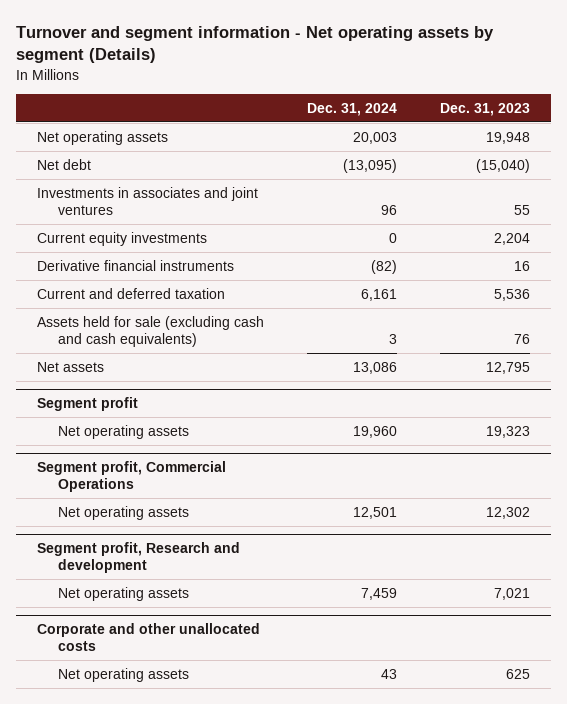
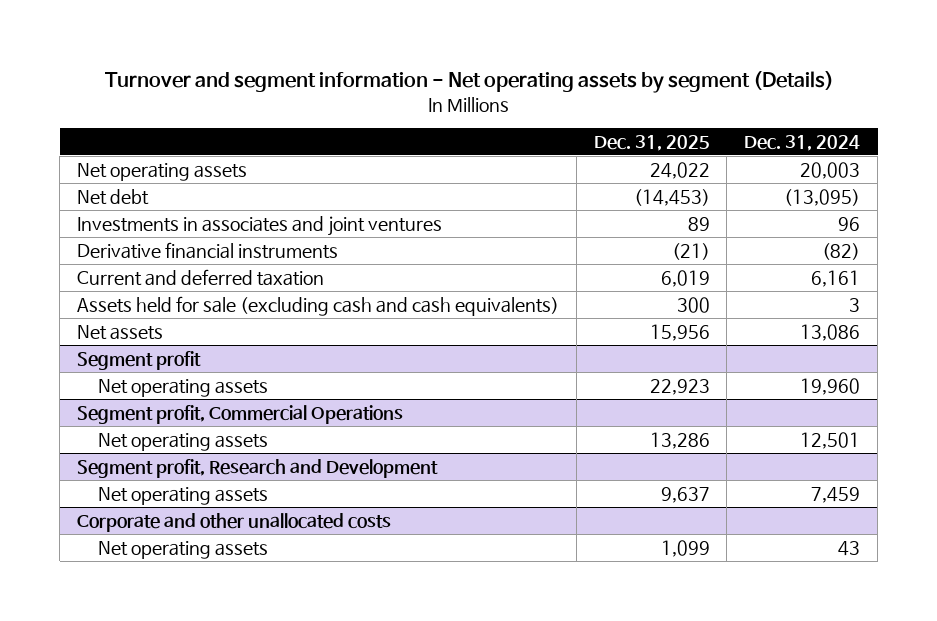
- | Dec. 31, 2024 | Dec. 31, 2023
+ | Dec. 31, 2025 | Dec. 31, 2024
- Current equity investments | 0 | 2,204
- Segment profit, Research and development
+ Segment profit, Research and Development

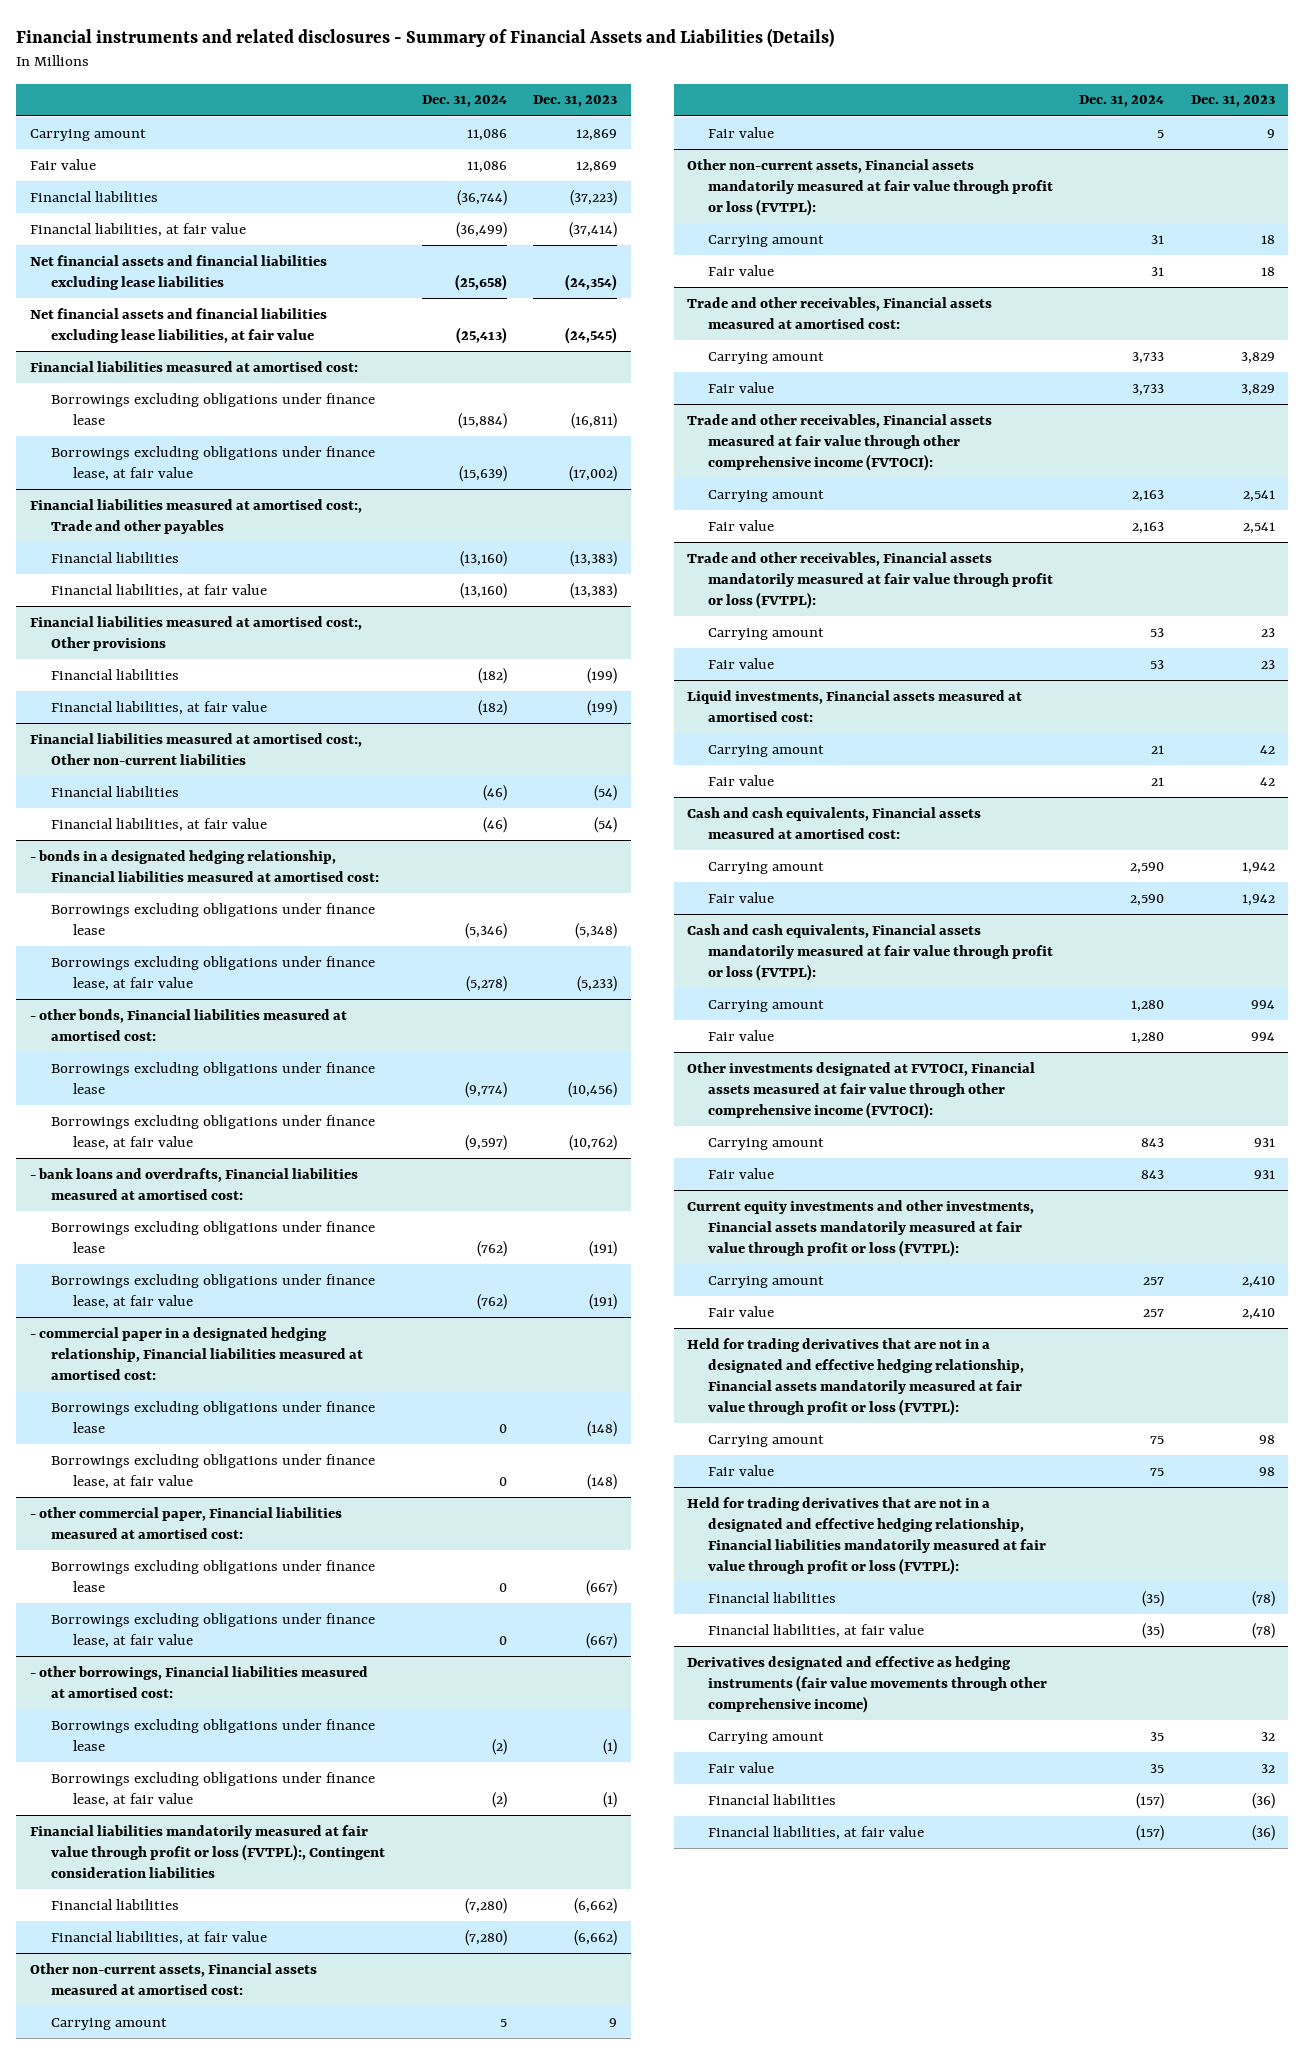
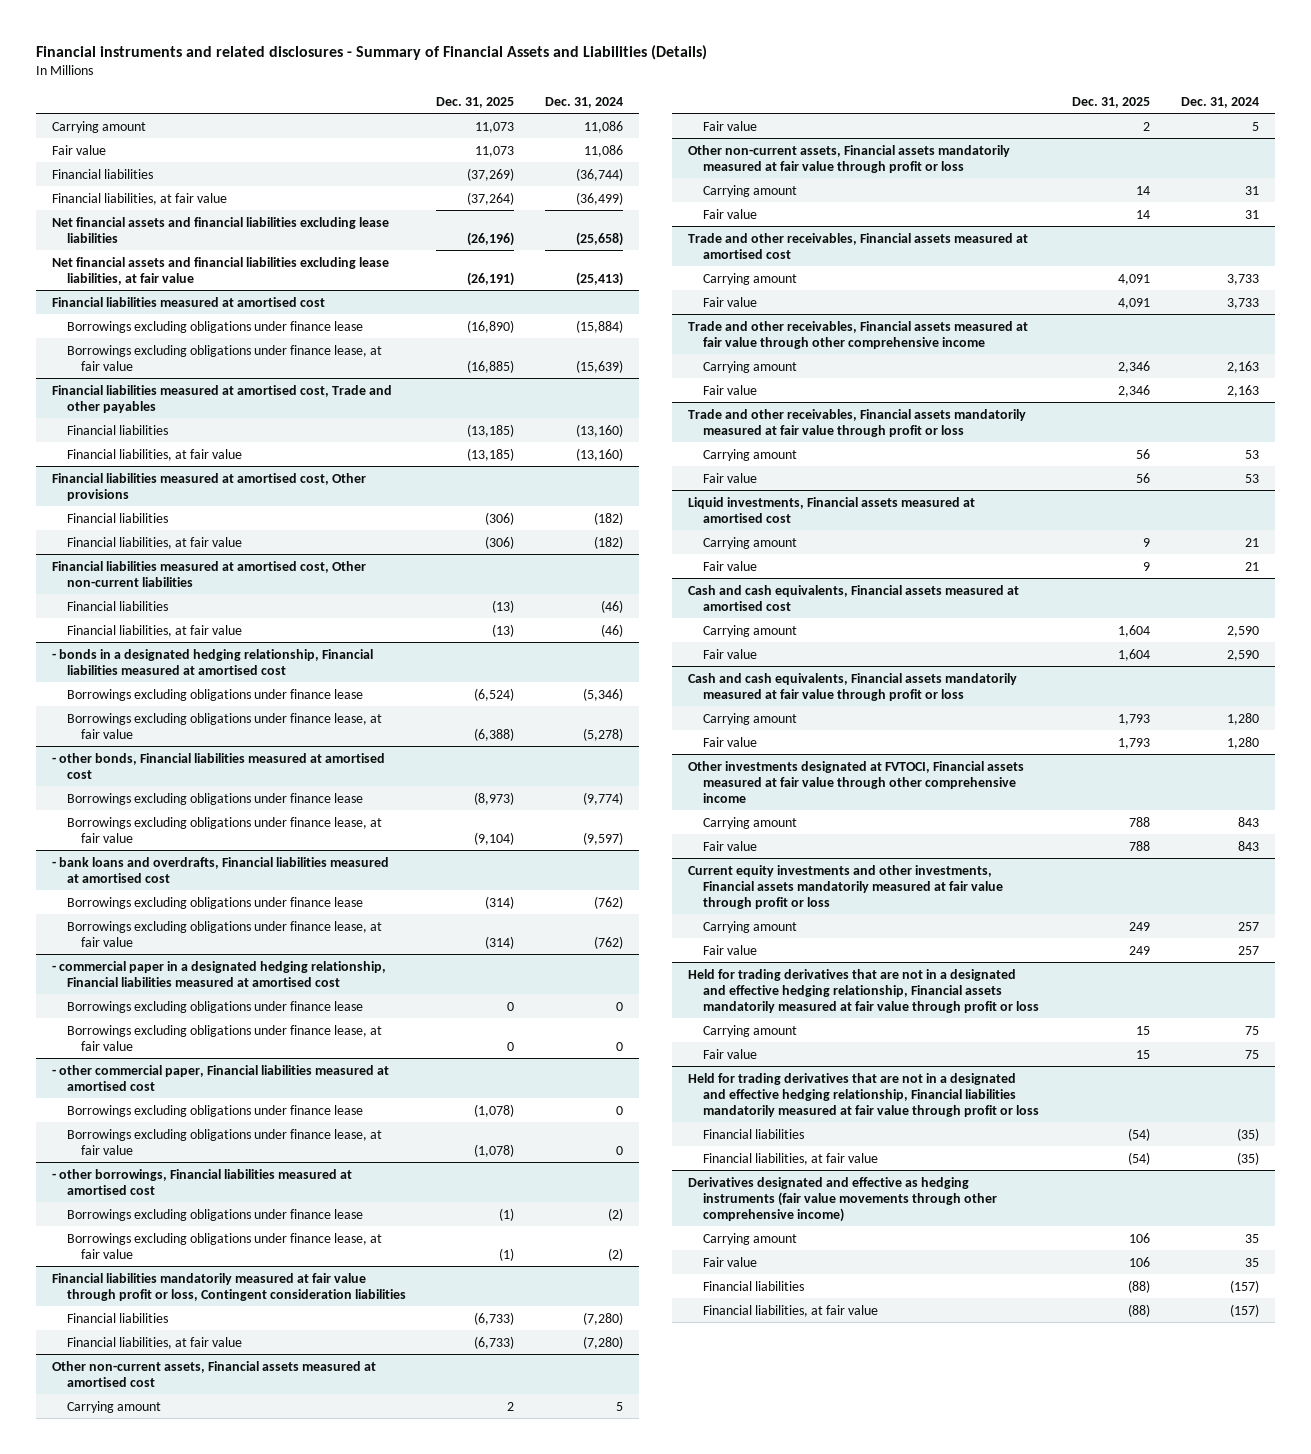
- | Dec. 31, 2024 | Dec. 31, 2023
+ | Dec. 31, 2025 | Dec. 31, 2024
- Financial liabilities measured at amortised cost:
+ Financial liabilities measured at amortised cost
- Financial liabilities measured at amortised cost:, Trade and other payables
+ Financial liabilities measured at amortised cost, Trade and other payables
- Financial liabilities measured at amortised cost:, Other provisions
+ Financial liabilities measured at amortised cost, Other provisions
- Financial liabilities measured at amortised cost:, Other non-current liabilities
+ Financial liabilities measured at amortised cost, Other non-current liabilities
- - bonds in a designated hedging relationship, Financial liabilities measured at amortised cost:
+ - bonds in a designated hedging relationship, Financial liabilities measured at amortised cost
- - other bonds, Financial liabilities measured at amortised cost:
+ - other bonds, Financial liabilities measured at amortised cost
- - bank loans and overdrafts, Financial liabilities measured at amortised cost:
+ - bank loans and overdrafts, Financial liabilities measured at amortised cost
- - commercial paper in a designated hedging relationship, Financial liabilities measured at amortised cost:
+ - commercial paper in a designated hedging relationship, Financial liabilities measured at amortised cost
- - other commercial paper, Financial liabilities measured at amortised cost:
+ - other commercial paper, Financial liabilities measured at amortised cost
- - other borrowings, Financial liabilities measured at amortised cost:
+ - other borrowings, Financial liabilities measured at amortised cost
- Financial liabilities mandatorily measured at fair value through profit or loss (FVTPL):, Contingent consideration liabilities
+ Financial liabilities mandatorily measured at fair value through profit or loss, Contingent consideration liabilities
- Other non-current assets, Financial assets measured at amortised cost:
+ Other non-current assets, Financial assets measured at amortised cost
- Other non-current assets, Financial assets mandatorily measured at fair value through profit or loss (FVTPL):
+ Other non-current assets, Financial assets mandatorily measured at fair value through profit or loss
- Trade and other receivables, Financial assets measured at amortised cost:
+ Trade and other receivables, Financial assets measured at amortised cost
- Trade and other receivables, Financial assets measured at fair value through other comprehensive income (FVTOCI):
+ Trade and other receivables, Financial assets measured at fair value through other comprehensive income
- Trade and other receivables, Financial assets mandatorily measured at fair value through profit or loss (FVTPL):
+ Trade and other receivables, Financial assets mandatorily measured at fair value through profit or loss
- Liquid investments, Financial assets measured at amortised cost:
+ Liquid investments, Financial assets measured at amortised cost
- Cash and cash equivalents, Financial assets measured at amortised cost:
+ Cash and cash equivalents, Financial assets measured at amortised cost
- Cash and cash equivalents, Financial assets mandatorily measured at fair value through profit or loss (FVTPL):
+ Cash and cash equivalents, Financial assets mandatorily measured at fair value through profit or loss
- Other investments designated at FVTOCI, Financial assets measured at fair value through other comprehensive income (FVTOCI):
+ Other investments designated at FVTOCI, Financial assets measured at fair value through other comprehensive income
- Current equity investments and other investments, Financial assets mandatorily measured at fair value through profit or loss (FVTPL):
+ Current equity investments and other investments, Financial assets mandatorily measured at fair value through profit or loss
- Held for trading derivatives that are not in a designated and effective hedging relationship, Financial assets mandatorily measured at fair value through profit or loss (FVTPL):
+ Held for trading derivatives that are not in a designated and effective hedging relationship, Financial assets mandatorily measured at fair value through profit or loss
- Held for trading derivatives that are not in a designated and effective hedging relationship, Financial liabilities mandatorily measured at fair value through profit or loss (FVTPL):
+ Held for trading derivatives that are not in a designated and effective hedging relationship, Financial liabilities mandatorily measured at fair value through profit or loss

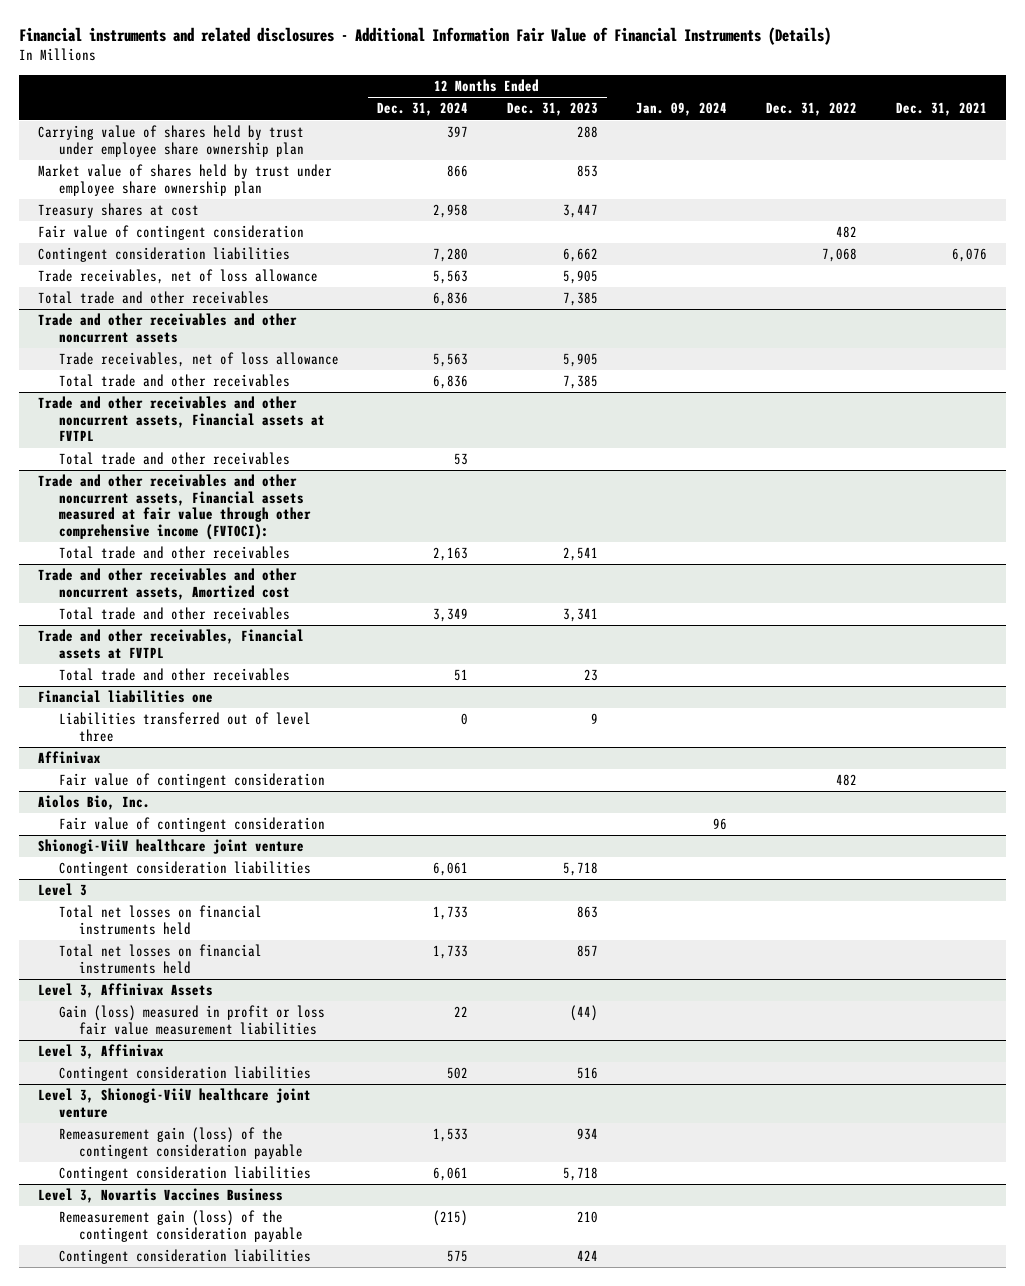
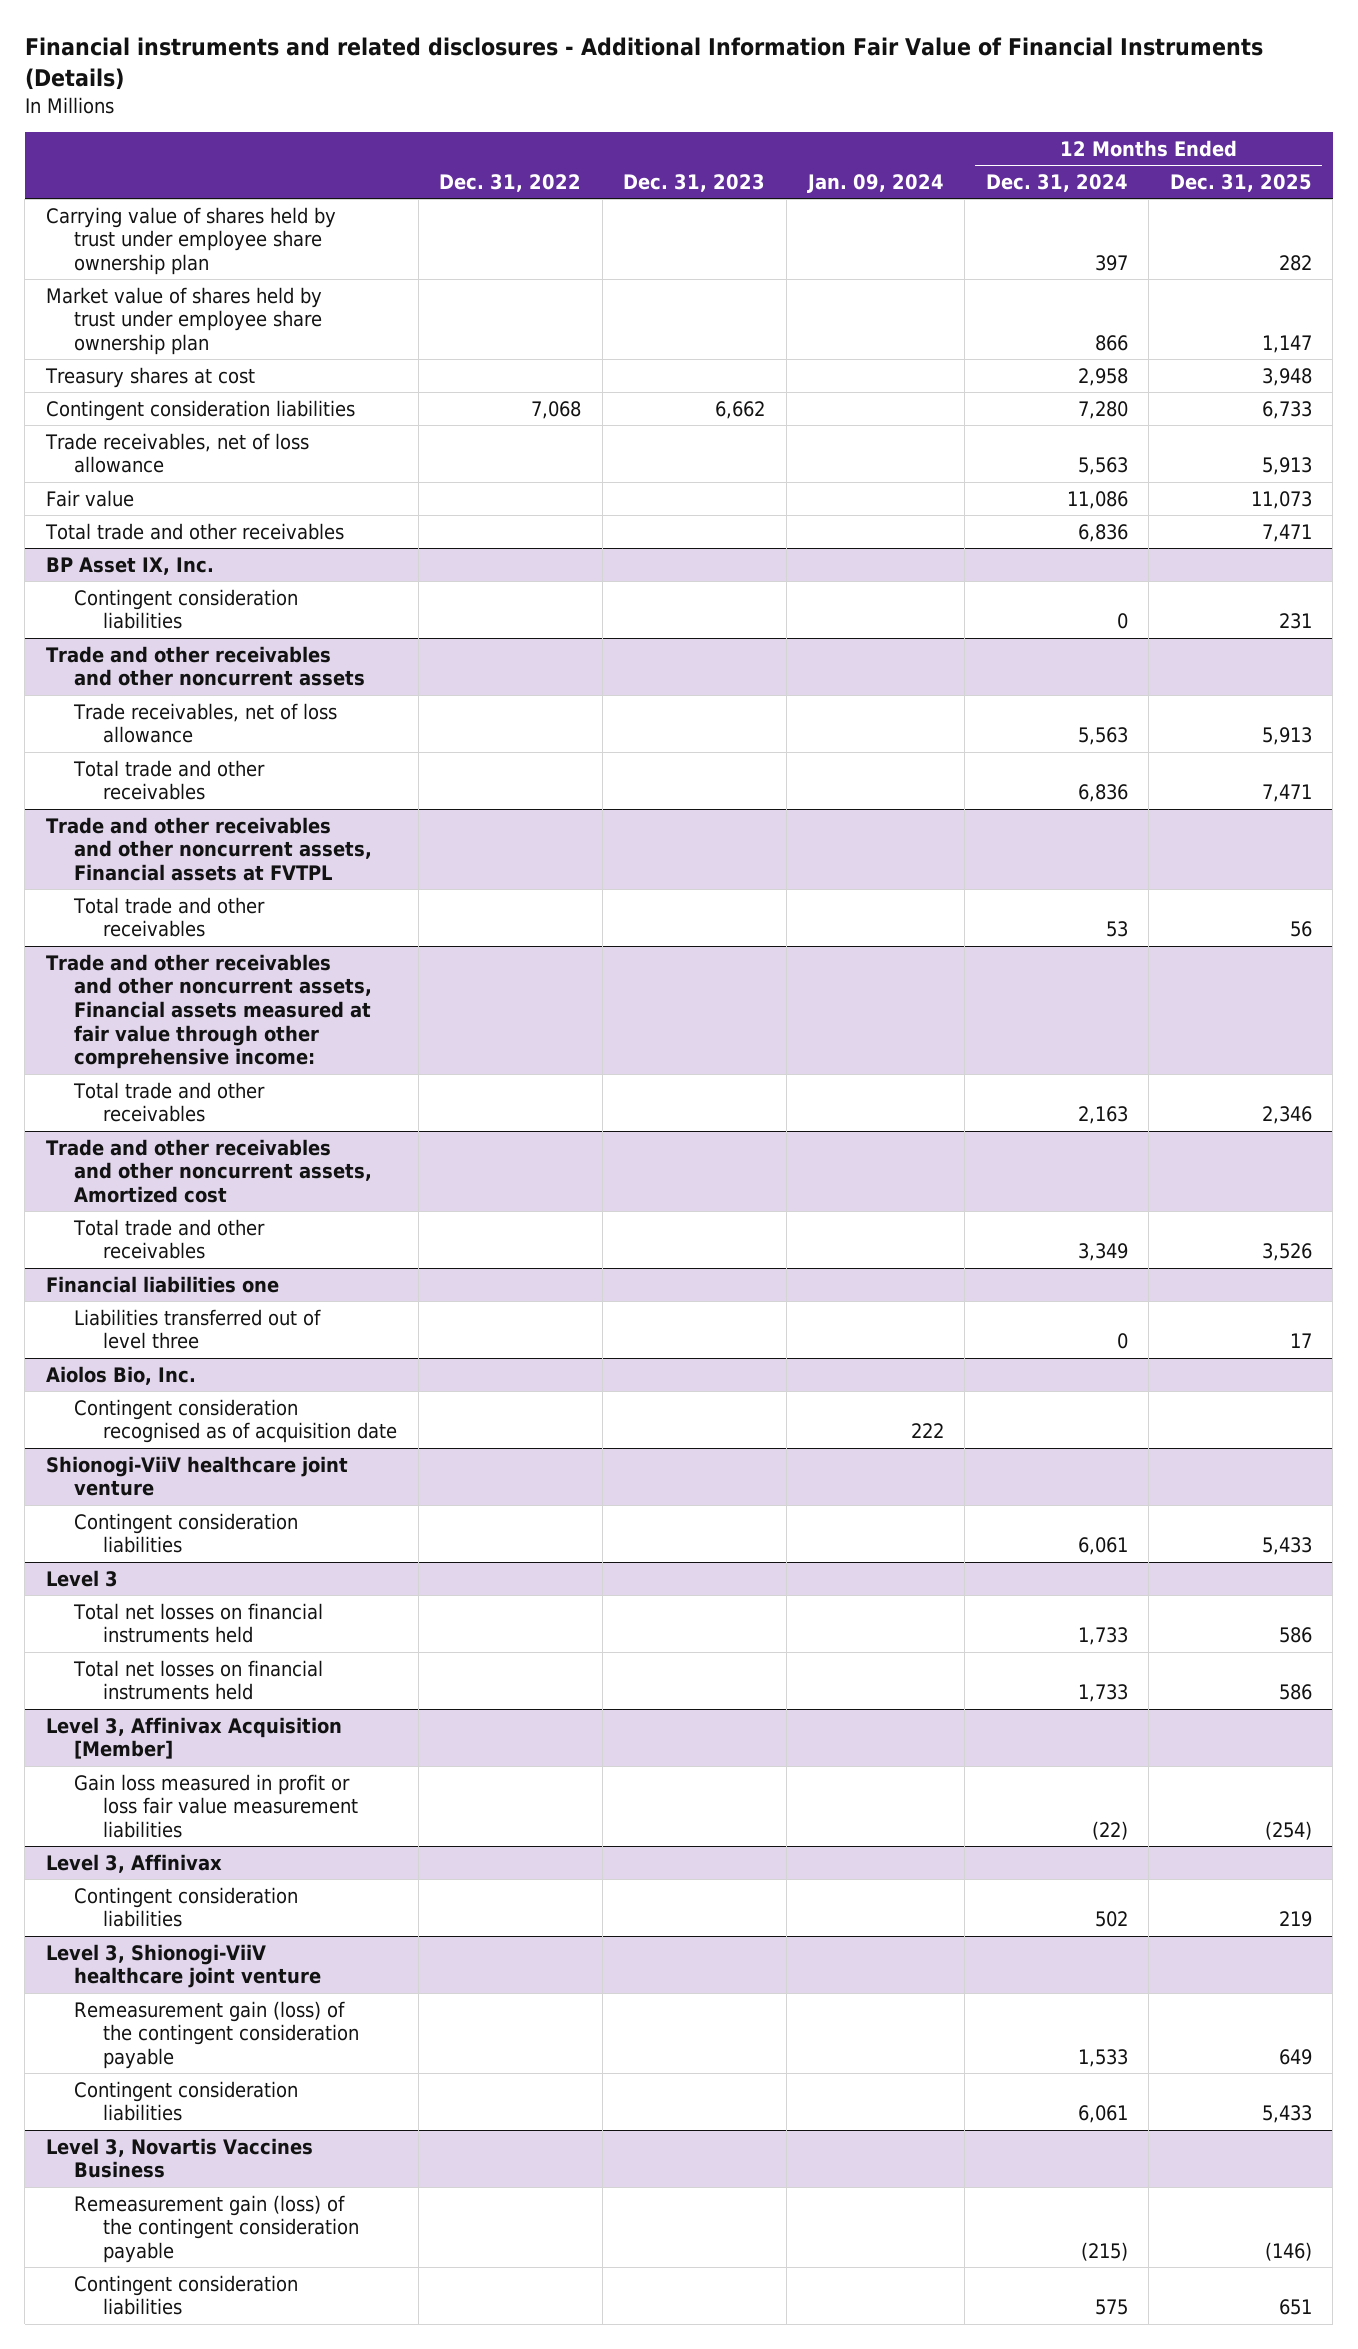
- | 12 Months Ended Dec. 31, 2024 | 12 Months Ended Dec. 31, 2023 | Jan. 09, 2024 | Dec. 31, 2022 | Dec. 31, 2021
+ | Dec. 31, 2022 | Dec. 31, 2023 | Jan. 09, 2024 | 12 Months Ended Dec. 31, 2024 | 12 Months Ended Dec. 31, 2025
- Fair value of contingent consideration | | | | 482 |
+ Fair value | | | | 11,086 | 11,073
+ BP Asset IX, Inc.
+ Contingent consideration liabilities | | | | 0 | 231
- Trade and other receivables and other noncurrent assets, Financial assets measured at fair value through other comprehensive income (FVTOCI):
+ Trade and other receivables and other noncurrent assets, Financial assets measured at fair value through other comprehensive income:
- Trade and other receivables, Financial assets at FVTPL
- Total trade and other receivables | 51 | 23 | | |
- Affinivax
- Fair value of contingent consideration | | | | 482 |
@ Aiolos Bio, Inc.
- Fair value of contingent consideration | | | 96 | |
+ Contingent consideration recognised as of acquisition date | | | 222 | |
- Level 3, Affinivax Assets
- Gain (loss) measured in profit or loss fair value measurement liabilities | 22 | (44) | | |
+ Level 3, Affinivax Acquisition [Member]
+ Gain loss measured in profit or loss fair value measurement liabilities | | | | (22) | (254)

